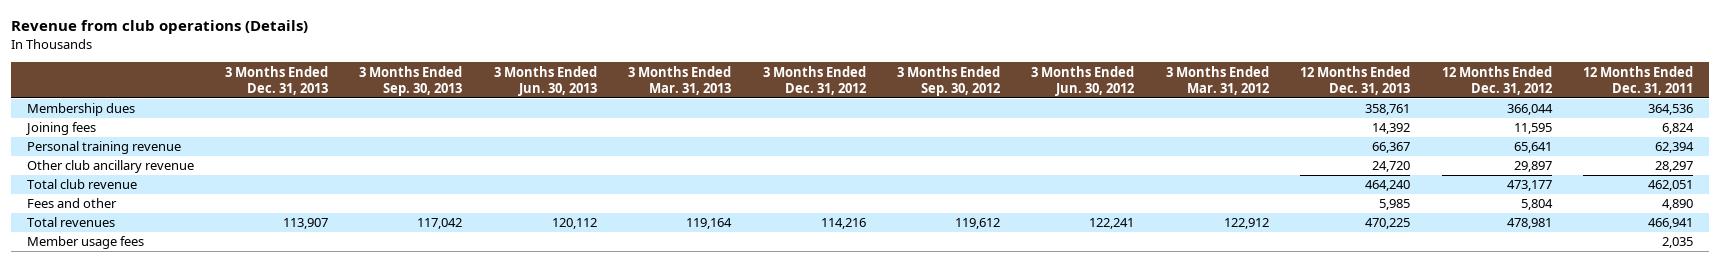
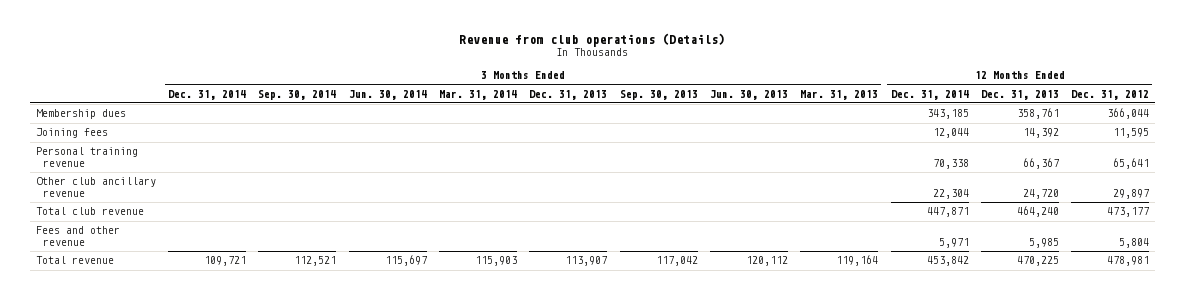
- | 3 Months Ended Dec. 31, 2013 | 3 Months Ended Sep. 30, 2013 | 3 Months Ended Jun. 30, 2013 | 3 Months Ended Mar. 31, 2013 | 3 Months Ended Dec. 31, 2012 | 3 Months Ended Sep. 30, 2012 | 3 Months Ended Jun. 30, 2012 | 3 Months Ended Mar. 31, 2012 | 12 Months Ended Dec. 31, 2013 | 12 Months Ended Dec. 31, 2012 | 12 Months Ended Dec. 31, 2011
+ | 3 Months Ended Dec. 31, 2014 | 3 Months Ended Sep. 30, 2014 | 3 Months Ended Jun. 30, 2014 | 3 Months Ended Mar. 31, 2014 | 3 Months Ended Dec. 31, 2013 | 3 Months Ended Sep. 30, 2013 | 3 Months Ended Jun. 30, 2013 | 3 Months Ended Mar. 31, 2013 | 12 Months Ended Dec. 31, 2014 | 12 Months Ended Dec. 31, 2013 | 12 Months Ended Dec. 31, 2012
- Fees and other | | | | | | | | | 5,985 | 5,804 | 4,890
- Total revenues | 113,907 | 117,042 | 120,112 | 119,164 | 114,216 | 119,612 | 122,241 | 122,912 | 470,225 | 478,981 | 466,941
- Member usage fees | | | | | | | | | | | 2,035
+ Fees and other revenue | | | | | | | | | 5,971 | 5,985 | 5,804
+ Total revenue | 109,721 | 112,521 | 115,697 | 115,903 | 113,907 | 117,042 | 120,112 | 119,164 | 453,842 | 470,225 | 478,981

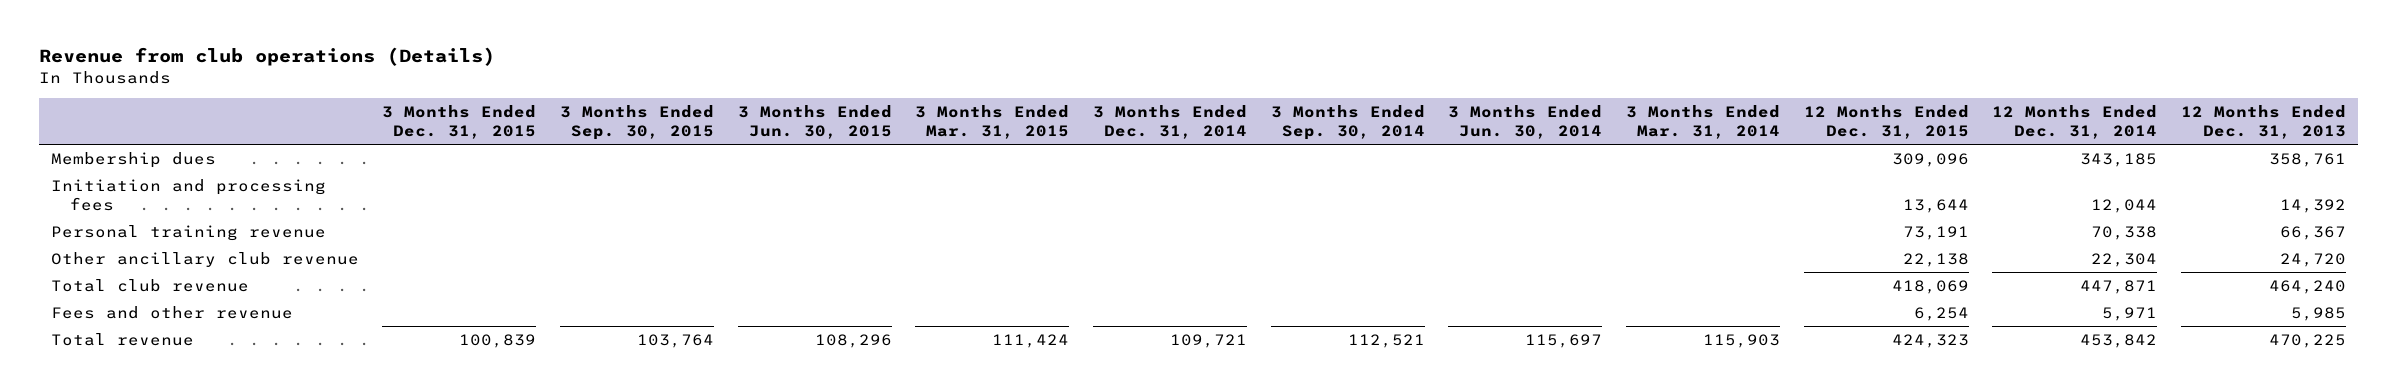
- | 3 Months Ended Dec. 31, 2014 | 3 Months Ended Sep. 30, 2014 | 3 Months Ended Jun. 30, 2014 | 3 Months Ended Mar. 31, 2014 | 3 Months Ended Dec. 31, 2013 | 3 Months Ended Sep. 30, 2013 | 3 Months Ended Jun. 30, 2013 | 3 Months Ended Mar. 31, 2013 | 12 Months Ended Dec. 31, 2014 | 12 Months Ended Dec. 31, 2013 | 12 Months Ended Dec. 31, 2012
+ | 3 Months Ended Dec. 31, 2015 | 3 Months Ended Sep. 30, 2015 | 3 Months Ended Jun. 30, 2015 | 3 Months Ended Mar. 31, 2015 | 3 Months Ended Dec. 31, 2014 | 3 Months Ended Sep. 30, 2014 | 3 Months Ended Jun. 30, 2014 | 3 Months Ended Mar. 31, 2014 | 12 Months Ended Dec. 31, 2015 | 12 Months Ended Dec. 31, 2014 | 12 Months Ended Dec. 31, 2013
- Joining fees | | | | | | | | | 12,044 | 14,392 | 11,595
+ Initiation and processing fees | | | | | | | | | 13,644 | 12,044 | 14,392
- Other club ancillary revenue | | | | | | | | | 22,304 | 24,720 | 29,897
+ Other ancillary club revenue | | | | | | | | | 22,138 | 22,304 | 24,720

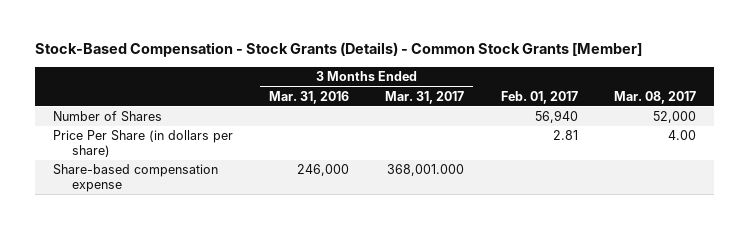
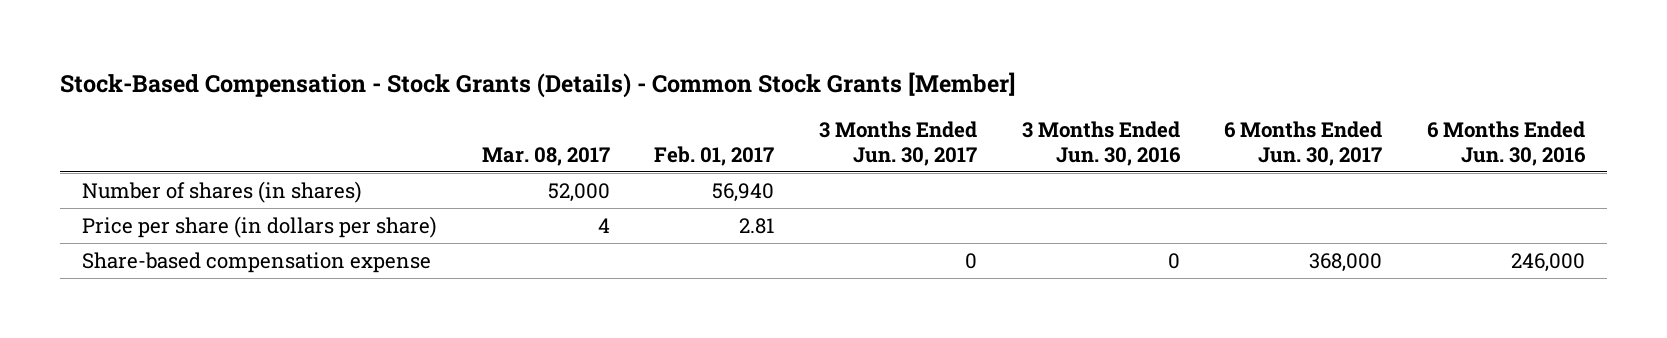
- | 3 Months Ended Mar. 31, 2016 | 3 Months Ended Mar. 31, 2017 | Feb. 01, 2017 | Mar. 08, 2017
+ | Mar. 08, 2017 | Feb. 01, 2017 | 3 Months Ended Jun. 30, 2017 | 3 Months Ended Jun. 30, 2016 | 6 Months Ended Jun. 30, 2017 | 6 Months Ended Jun. 30, 2016
- Number of Shares | | | 56,940 | 52,000
- Price Per Share (in dollars per share) | | | 2.81 | 4.00
+ Number of shares (in shares) | 52,000 | 56,940 | | | |
+ Price per share (in dollars per share) | 4 | 2.81 | | | |

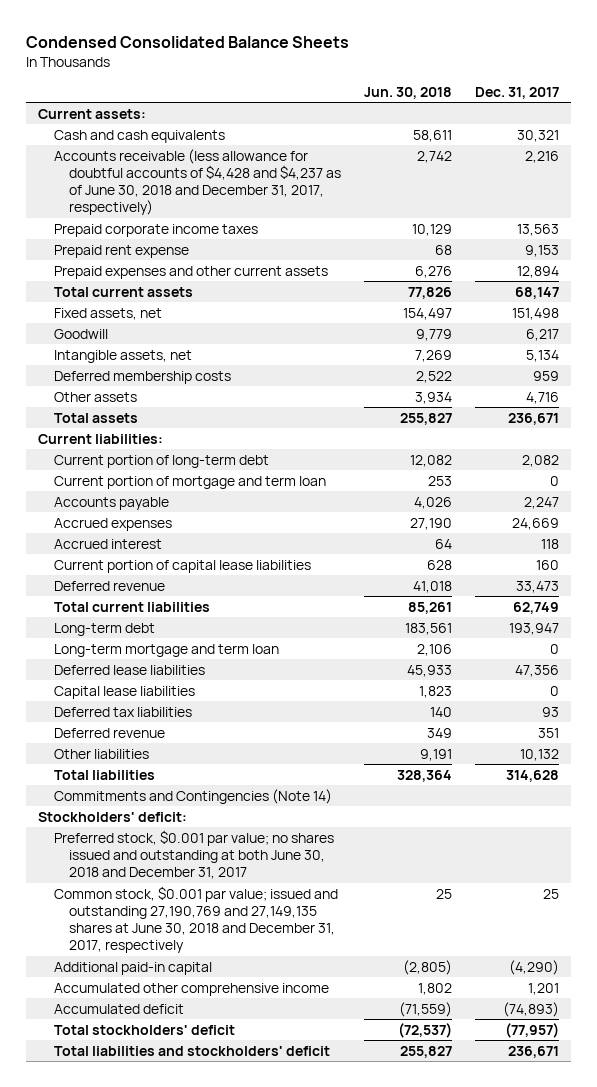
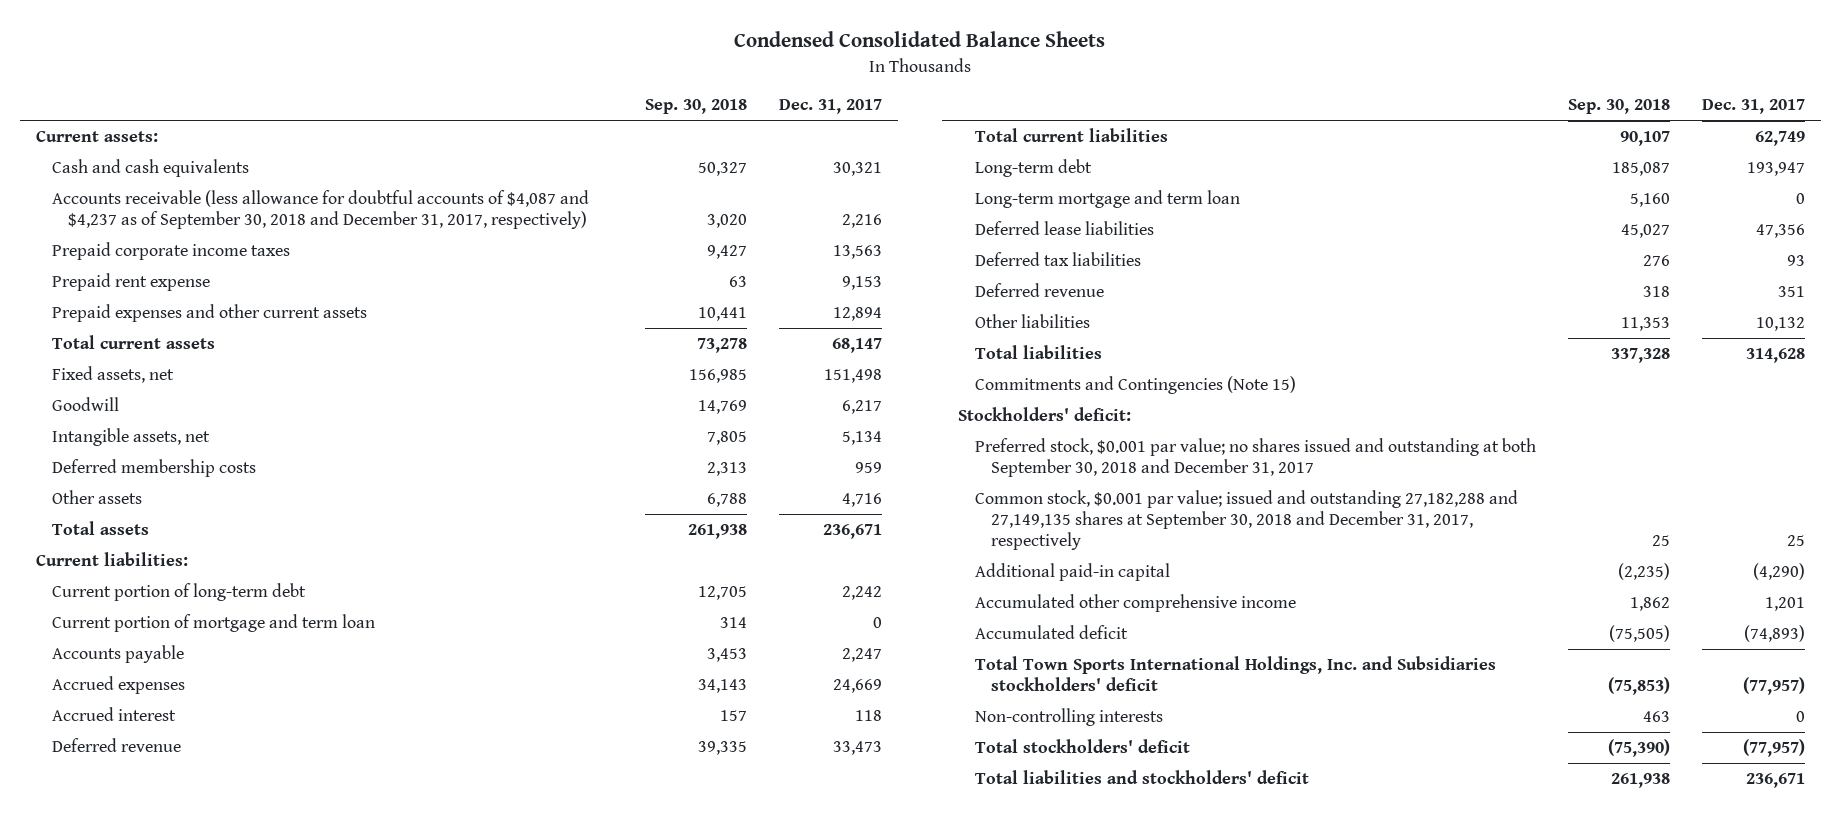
- | Jun. 30, 2018 | Dec. 31, 2017
+ | Sep. 30, 2018 | Dec. 31, 2017
- Accounts receivable (less allowance for doubtful accounts of $4,428 and $4,237 as of June 30, 2018 and December 31, 2017, respectively) | 2,742 | 2,216
+ Accounts receivable (less allowance for doubtful accounts of $4,087 and $4,237 as of September 30, 2018 and December 31, 2017, respectively) | 3,020 | 2,216
- Current portion of long-term debt | 12,082 | 2,082
+ Current portion of long-term debt | 12,705 | 2,242
- Current portion of capital lease liabilities | 628 | 160
- Capital lease liabilities | 1,823 | 0
- Commitments and Contingencies (Note 14)
+ Commitments and Contingencies (Note 15)
- Preferred stock, $0.001 par value; no shares issued and outstanding at both June 30, 2018 and December 31, 2017
- Common stock, $0.001 par value; issued and outstanding 27,190,769 and 27,149,135 shares at June 30, 2018 and December 31, 2017, respectively | 25 | 25
+ Preferred stock, $0.001 par value; no shares issued and outstanding at both September 30, 2018 and December 31, 2017
+ Common stock, $0.001 par value; issued and outstanding 27,182,288 and 27,149,135 shares at September 30, 2018 and December 31, 2017, respectively | 25 | 25
+ Total Town Sports International Holdings, Inc. and Subsidiaries stockholders' deficit | (75,853) | (77,957)
+ Non-controlling interests | 463 | 0

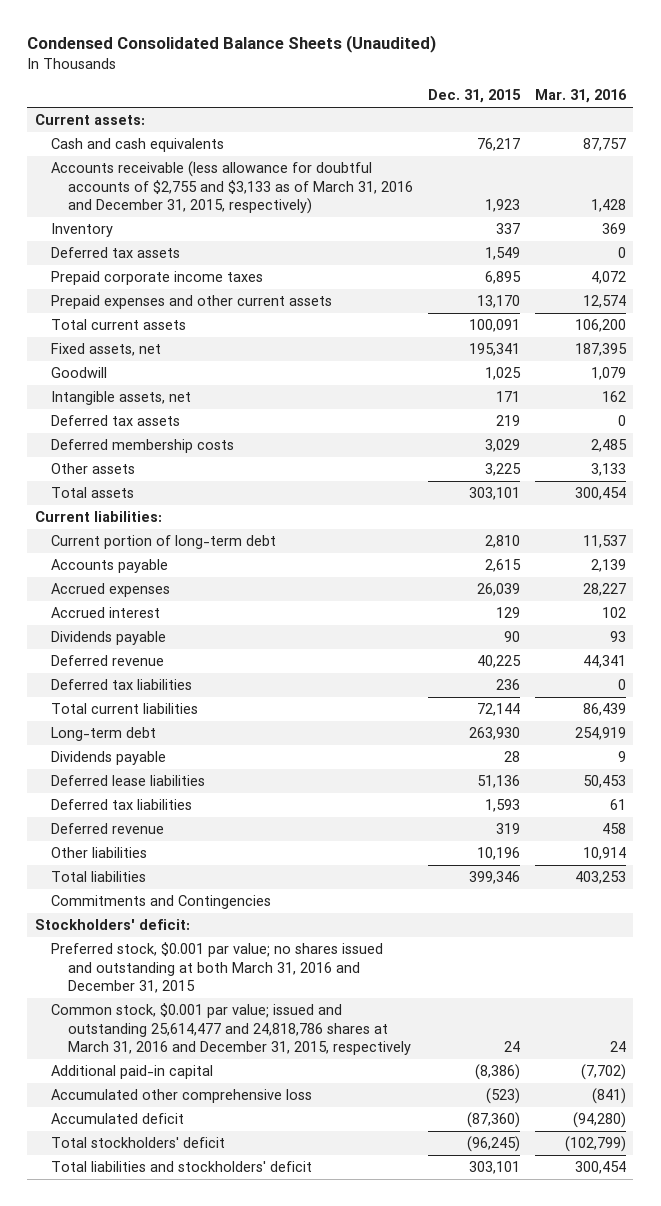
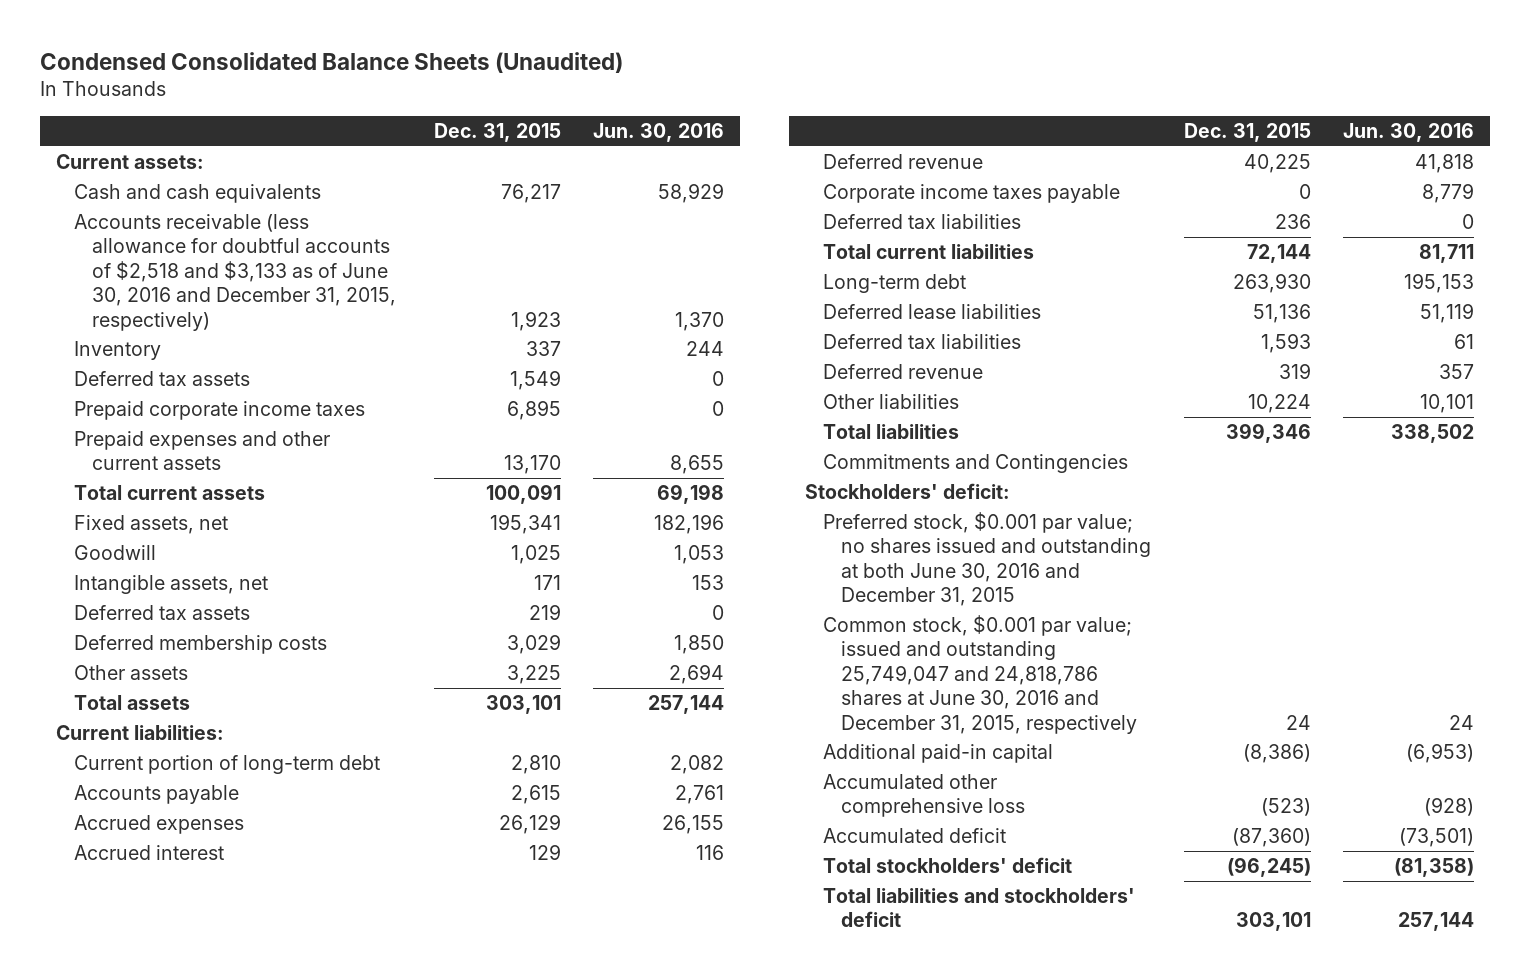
- | Dec. 31, 2015 | Mar. 31, 2016
+ | Dec. 31, 2015 | Jun. 30, 2016
- Accounts receivable (less allowance for doubtful accounts of $2,755 and $3,133 as of March 31, 2016 and December 31, 2015, respectively) | 1,923 | 1,428
+ Accounts receivable (less allowance for doubtful accounts of $2,518 and $3,133 as of June 30, 2016 and December 31, 2015, respectively) | 1,923 | 1,370
- Accrued expenses | 26,039 | 28,227
+ Accrued expenses | 26,129 | 26,155
- Dividends payable | 90 | 93
+ Corporate income taxes payable | 0 | 8,779
- Dividends payable | 28 | 9
- Other liabilities | 10,196 | 10,914
+ Other liabilities | 10,224 | 10,101
- Preferred stock, $0.001 par value; no shares issued and outstanding at both March 31, 2016 and December 31, 2015
- Common stock, $0.001 par value; issued and outstanding 25,614,477 and 24,818,786 shares at March 31, 2016 and December 31, 2015, respectively | 24 | 24
+ Preferred stock, $0.001 par value; no shares issued and outstanding at both June 30, 2016 and December 31, 2015
+ Common stock, $0.001 par value; issued and outstanding 25,749,047 and 24,818,786 shares at June 30, 2016 and December 31, 2015, respectively | 24 | 24

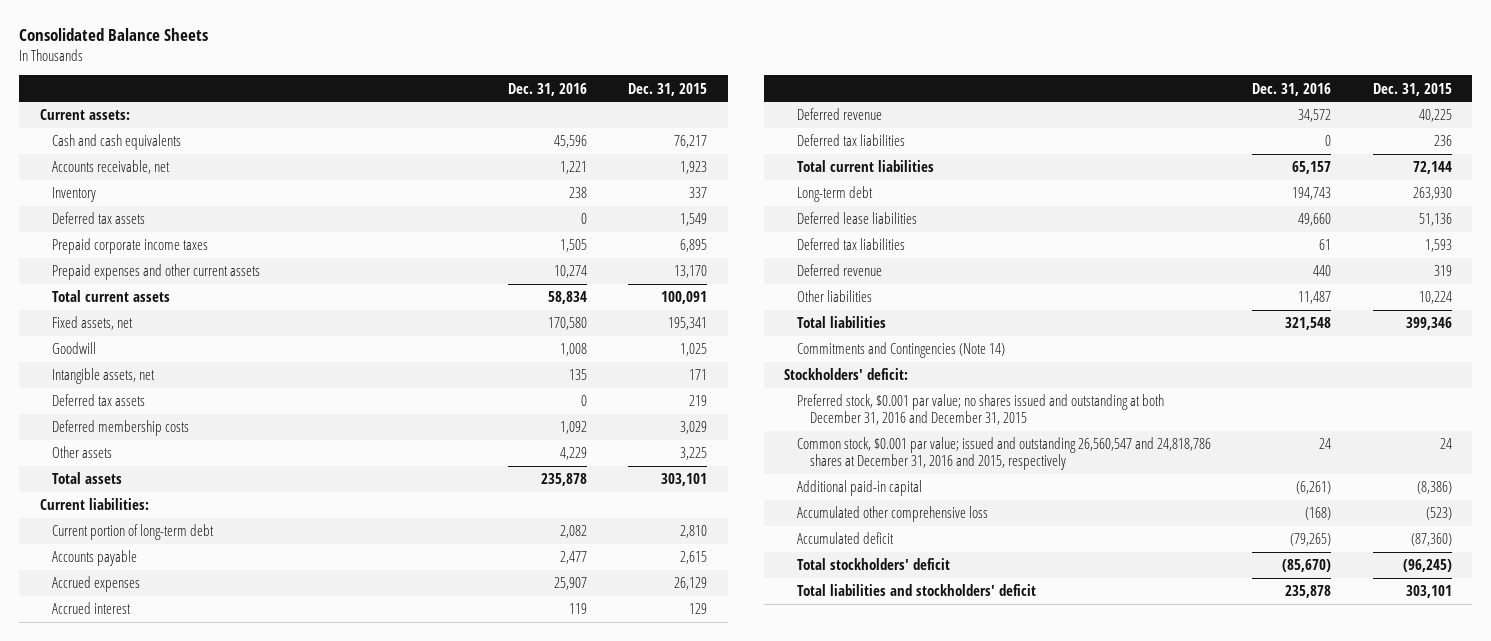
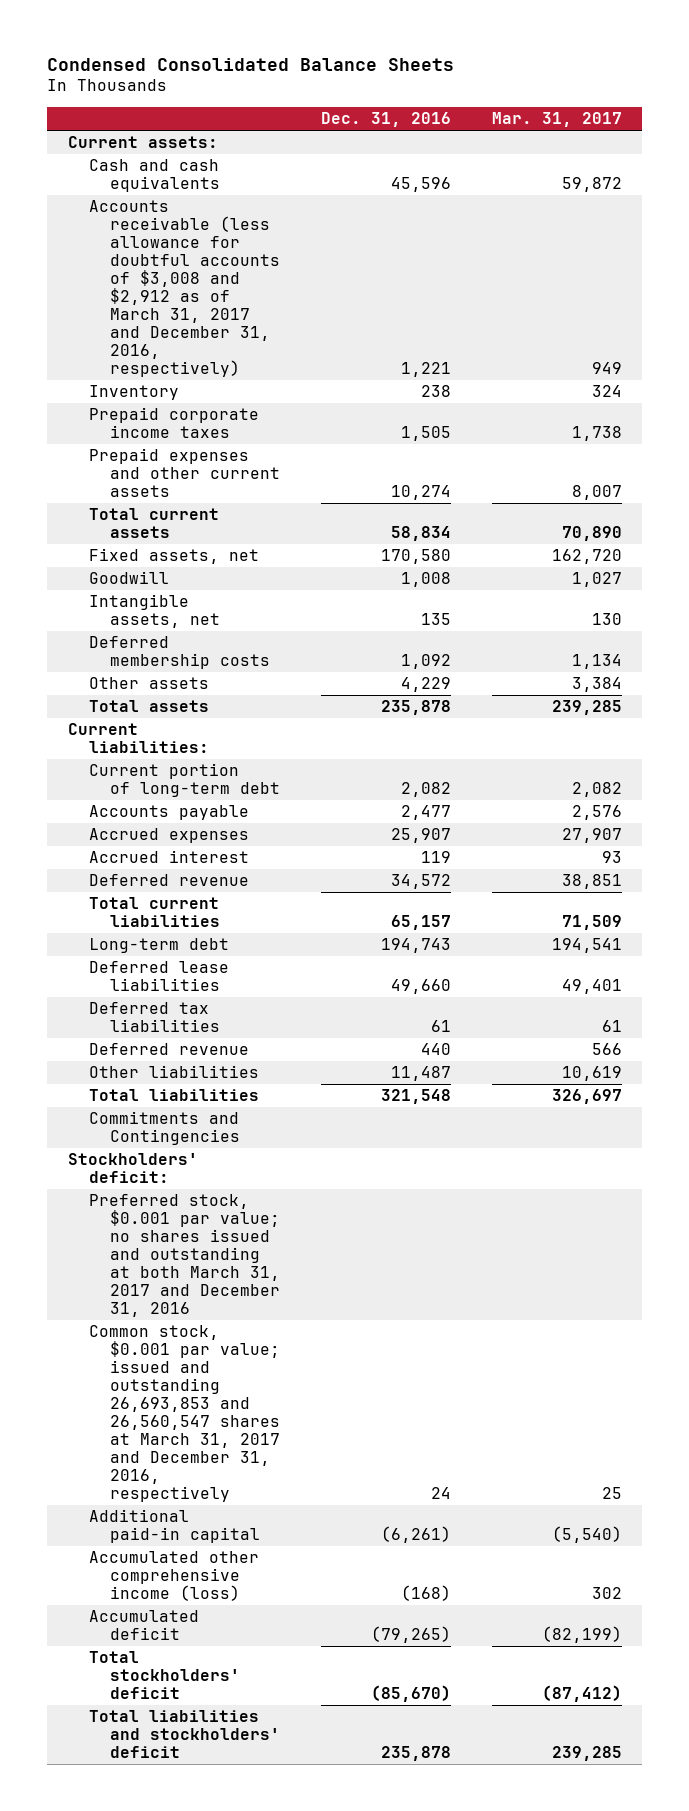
- Consolidated Balance Sheets
+ Condensed Consolidated Balance Sheets
- | Dec. 31, 2016 | Dec. 31, 2015
+ | Dec. 31, 2016 | Mar. 31, 2017
- Accounts receivable, net | 1,221 | 1,923
+ Accounts receivable (less allowance for doubtful accounts of $3,008 and $2,912 as of March 31, 2017 and December 31, 2016, respectively) | 1,221 | 949
- Deferred tax assets | 0 | 1,549
- Deferred tax assets | 0 | 219
- Deferred tax liabilities | 0 | 236
- Commitments and Contingencies (Note 14)
+ Commitments and Contingencies
- Preferred stock, $0.001 par value; no shares issued and outstanding at both December 31, 2016 and December 31, 2015
- Common stock, $0.001 par value; issued and outstanding 26,560,547 and 24,818,786 shares at December 31, 2016 and 2015, respectively | 24 | 24
+ Preferred stock, $0.001 par value; no shares issued and outstanding at both March 31, 2017 and December 31, 2016
+ Common stock, $0.001 par value; issued and outstanding 26,693,853 and 26,560,547 shares at March 31, 2017 and December 31, 2016, respectively | 24 | 25
- Accumulated other comprehensive loss | (168) | (523)
+ Accumulated other comprehensive income (loss) | (168) | 302

